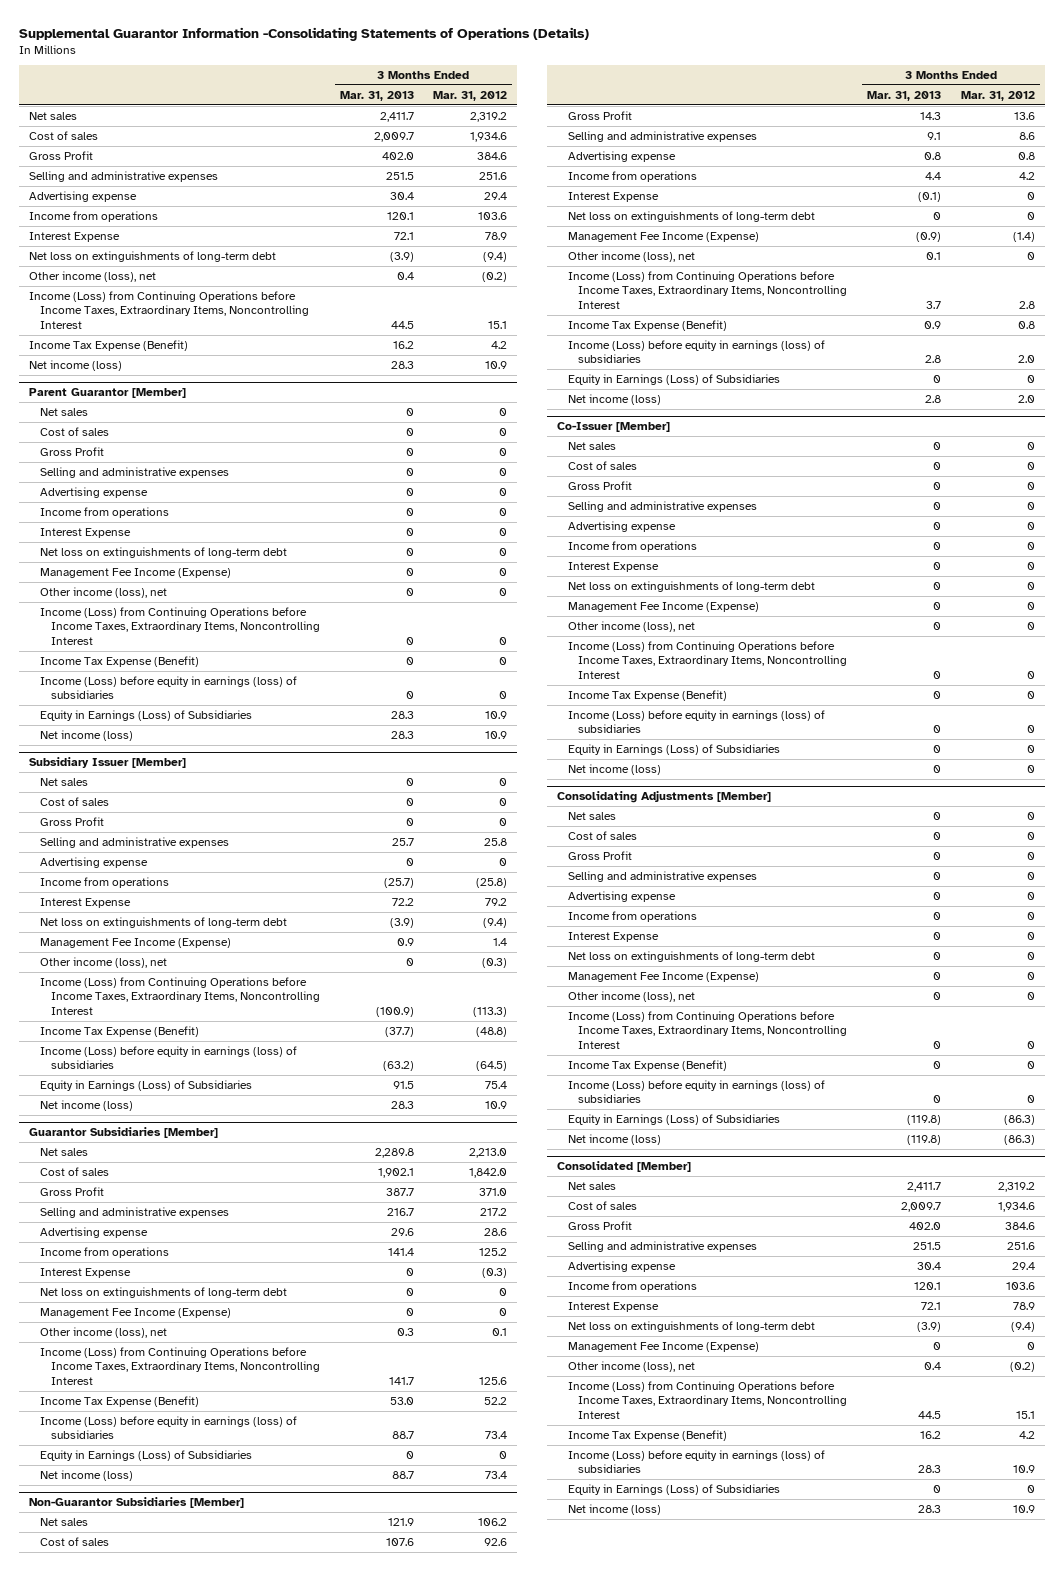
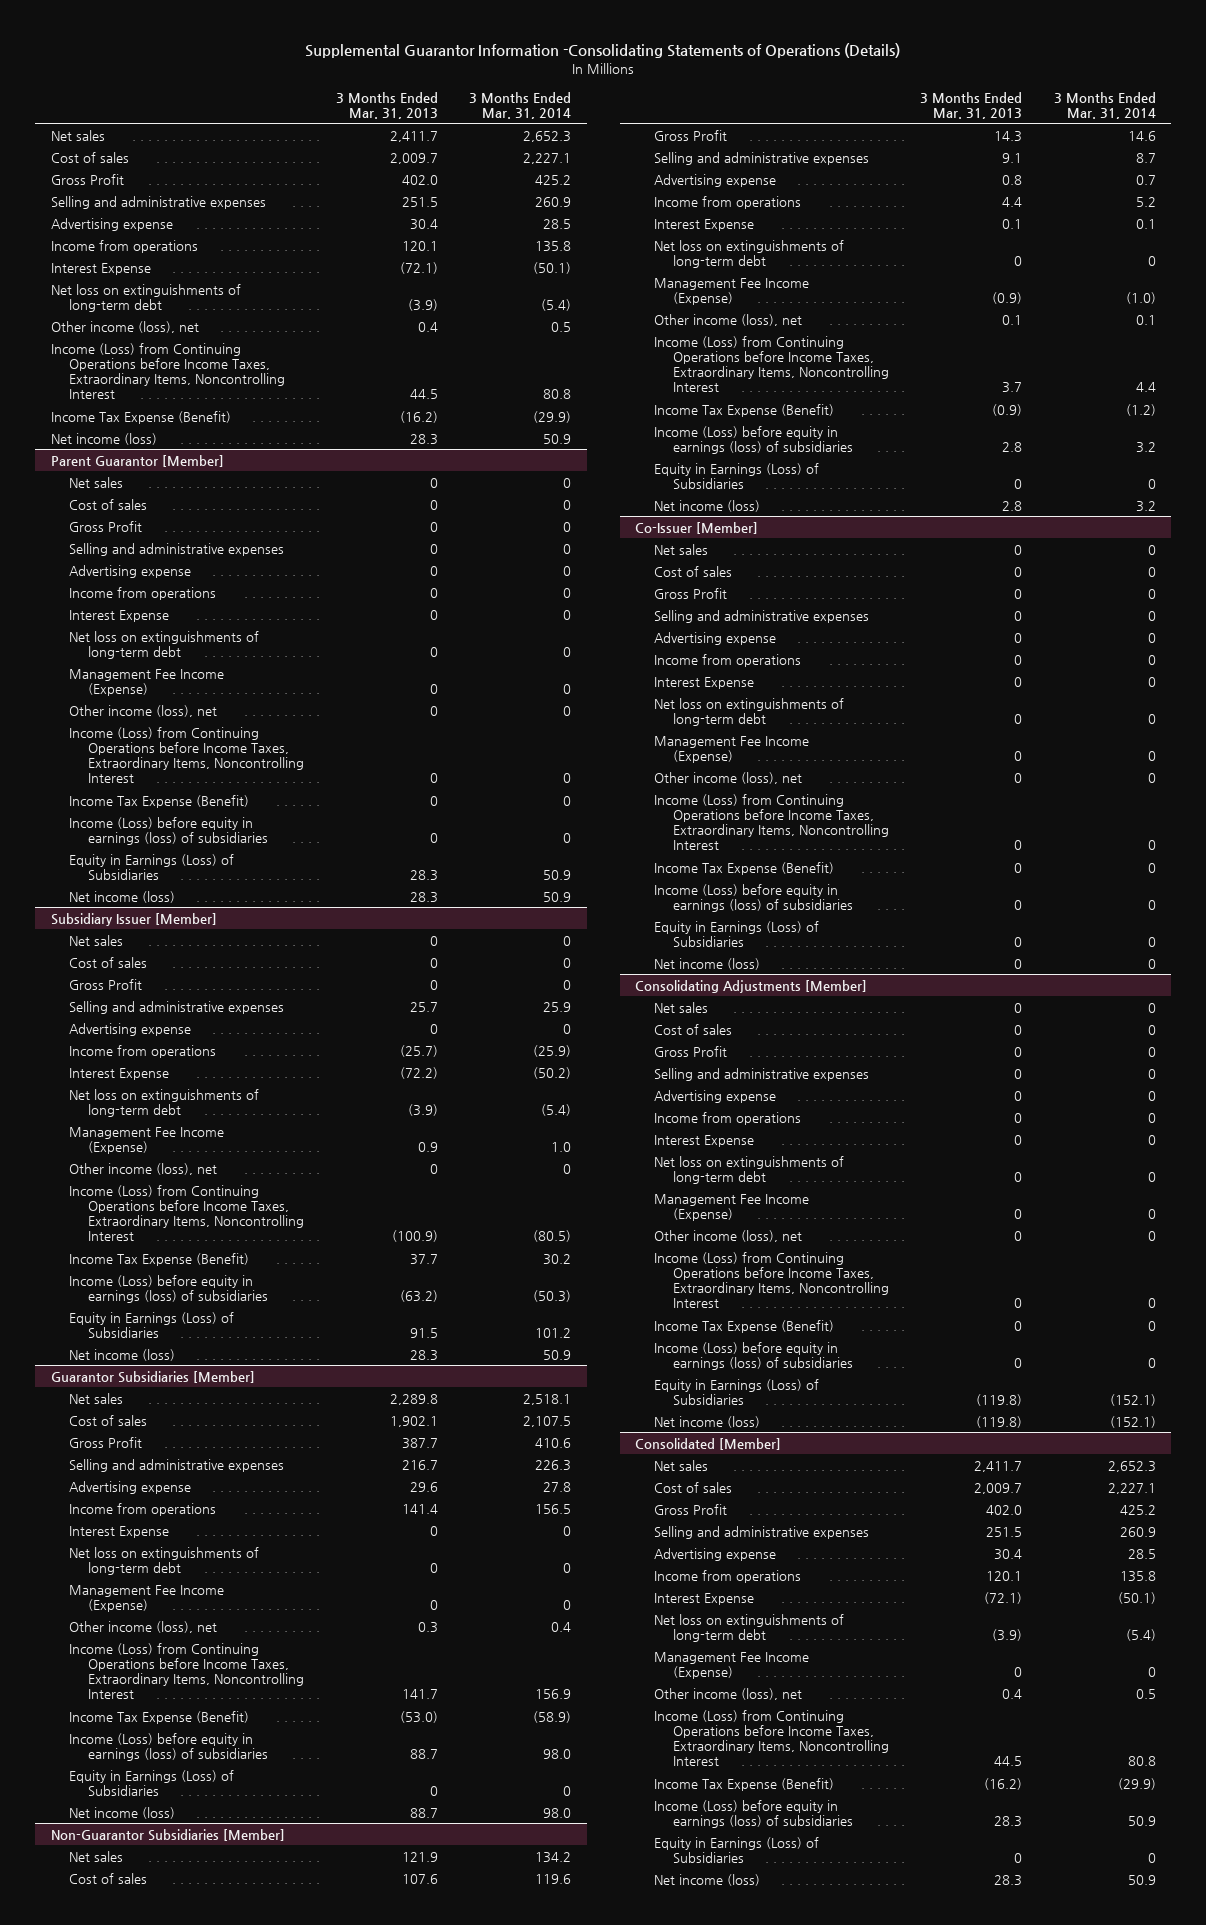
- | 3 Months Ended Mar. 31, 2013 | 3 Months Ended Mar. 31, 2012
+ | 3 Months Ended Mar. 31, 2013 | 3 Months Ended Mar. 31, 2014
- Interest Expense | 72.1 | 78.9
+ Interest Expense | (72.1) | (50.1)
- Income Tax Expense (Benefit) | 16.2 | 4.2
+ Income Tax Expense (Benefit) | (16.2) | (29.9)
@ Subsidiary Issuer [Member]
- Interest Expense | 72.2 | 79.2
+ Interest Expense | (72.2) | (50.2)
- Income Tax Expense (Benefit) | (37.7) | (48.8)
+ Income Tax Expense (Benefit) | 37.7 | 30.2
@ Guarantor Subsidiaries [Member]
- Income Tax Expense (Benefit) | 53.0 | 52.2
+ Income Tax Expense (Benefit) | (53.0) | (58.9)
@ Non-Guarantor Subsidiaries [Member]
- Interest Expense | (0.1) | 0
+ Interest Expense | 0.1 | 0.1
- Income Tax Expense (Benefit) | 0.9 | 0.8
+ Income Tax Expense (Benefit) | (0.9) | (1.2)
@ Consolidated [Member]
- Interest Expense | 72.1 | 78.9
+ Interest Expense | (72.1) | (50.1)
- Income Tax Expense (Benefit) | 16.2 | 4.2
+ Income Tax Expense (Benefit) | (16.2) | (29.9)

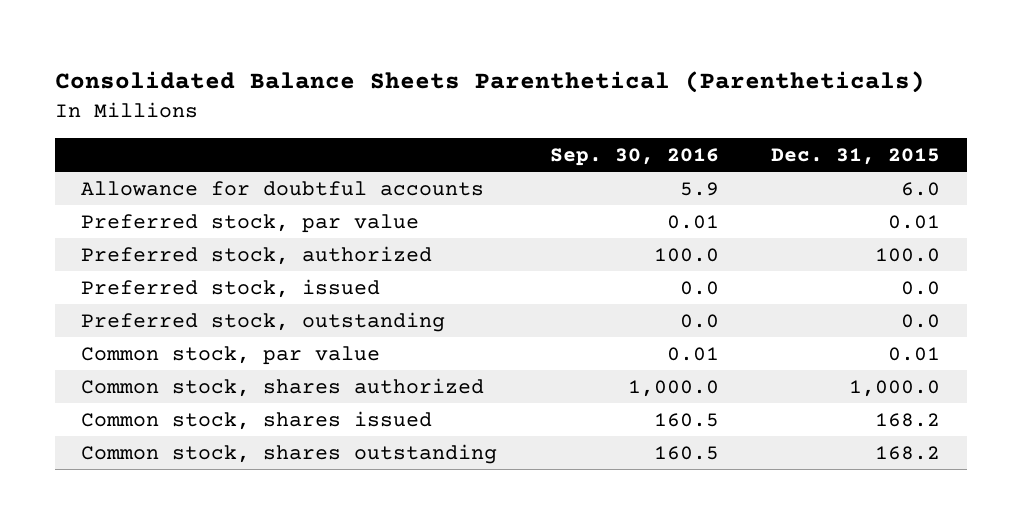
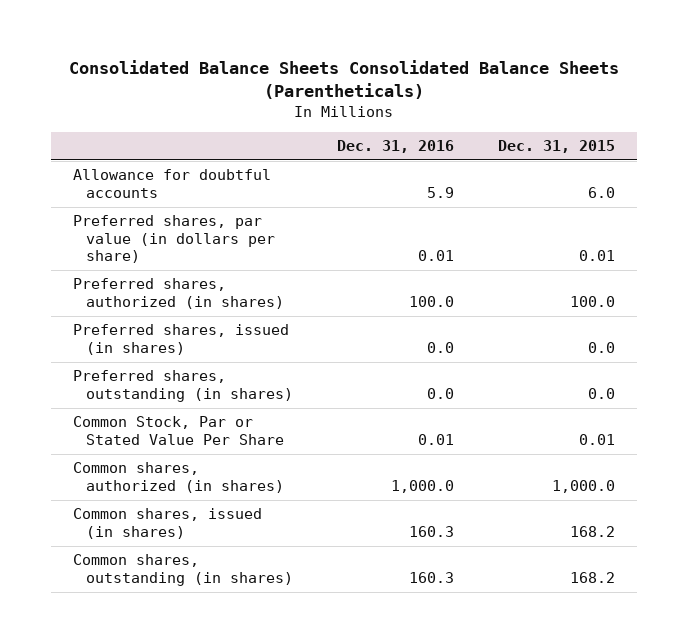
- Consolidated Balance Sheets Parenthetical (Parentheticals)
+ Consolidated Balance Sheets Consolidated Balance Sheets (Parentheticals)
- | Sep. 30, 2016 | Dec. 31, 2015
+ | Dec. 31, 2016 | Dec. 31, 2015
- Preferred stock, par value | 0.01 | 0.01
- Preferred stock, authorized | 100.0 | 100.0
- Preferred stock, issued | 0.0 | 0.0
- Preferred stock, outstanding | 0.0 | 0.0
- Common stock, par value | 0.01 | 0.01
- Common stock, shares authorized | 1,000.0 | 1,000.0
- Common stock, shares issued | 160.5 | 168.2
- Common stock, shares outstanding | 160.5 | 168.2
+ Preferred shares, par value (in dollars per share) | 0.01 | 0.01
+ Preferred shares, authorized (in shares) | 100.0 | 100.0
+ Preferred shares, issued (in shares) | 0.0 | 0.0
+ Preferred shares, outstanding (in shares) | 0.0 | 0.0
+ Common Stock, Par or Stated Value Per Share | 0.01 | 0.01
+ Common shares, authorized (in shares) | 1,000.0 | 1,000.0
+ Common shares, issued (in shares) | 160.3 | 168.2
+ Common shares, outstanding (in shares) | 160.3 | 168.2

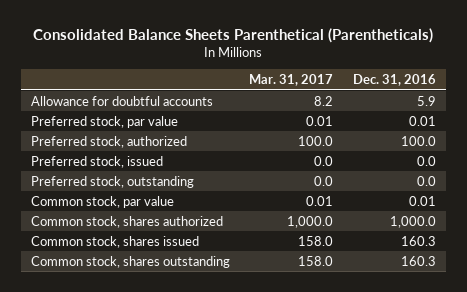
- Consolidated Balance Sheets Consolidated Balance Sheets (Parentheticals)
+ Consolidated Balance Sheets Parenthetical (Parentheticals)
- | Dec. 31, 2016 | Dec. 31, 2015
+ | Mar. 31, 2017 | Dec. 31, 2016
- Preferred shares, par value (in dollars per share) | 0.01 | 0.01
- Preferred shares, authorized (in shares) | 100.0 | 100.0
- Preferred shares, issued (in shares) | 0.0 | 0.0
- Preferred shares, outstanding (in shares) | 0.0 | 0.0
- Common Stock, Par or Stated Value Per Share | 0.01 | 0.01
- Common shares, authorized (in shares) | 1,000.0 | 1,000.0
- Common shares, issued (in shares) | 160.3 | 168.2
- Common shares, outstanding (in shares) | 160.3 | 168.2
+ Preferred stock, par value | 0.01 | 0.01
+ Preferred stock, authorized | 100.0 | 100.0
+ Preferred stock, issued | 0.0 | 0.0
+ Preferred stock, outstanding | 0.0 | 0.0
+ Common stock, par value | 0.01 | 0.01
+ Common stock, shares authorized | 1,000.0 | 1,000.0
+ Common stock, shares issued | 158.0 | 160.3
+ Common stock, shares outstanding | 158.0 | 160.3

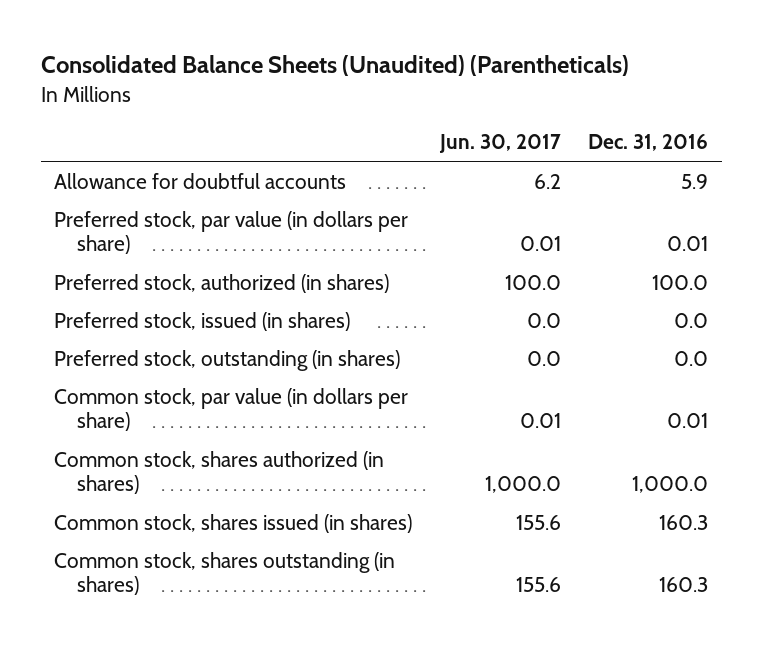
- Consolidated Balance Sheets Parenthetical (Parentheticals)
+ Consolidated Balance Sheets (Unaudited) (Parentheticals)
- | Mar. 31, 2017 | Dec. 31, 2016
+ | Jun. 30, 2017 | Dec. 31, 2016
- Preferred stock, par value | 0.01 | 0.01
- Preferred stock, authorized | 100.0 | 100.0
- Preferred stock, issued | 0.0 | 0.0
- Preferred stock, outstanding | 0.0 | 0.0
- Common stock, par value | 0.01 | 0.01
- Common stock, shares authorized | 1,000.0 | 1,000.0
- Common stock, shares issued | 158.0 | 160.3
- Common stock, shares outstanding | 158.0 | 160.3
+ Preferred stock, par value (in dollars per share) | 0.01 | 0.01
+ Preferred stock, authorized (in shares) | 100.0 | 100.0
+ Preferred stock, issued (in shares) | 0.0 | 0.0
+ Preferred stock, outstanding (in shares) | 0.0 | 0.0
+ Common stock, par value (in dollars per share) | 0.01 | 0.01
+ Common stock, shares authorized (in shares) | 1,000.0 | 1,000.0
+ Common stock, shares issued (in shares) | 155.6 | 160.3
+ Common stock, shares outstanding (in shares) | 155.6 | 160.3

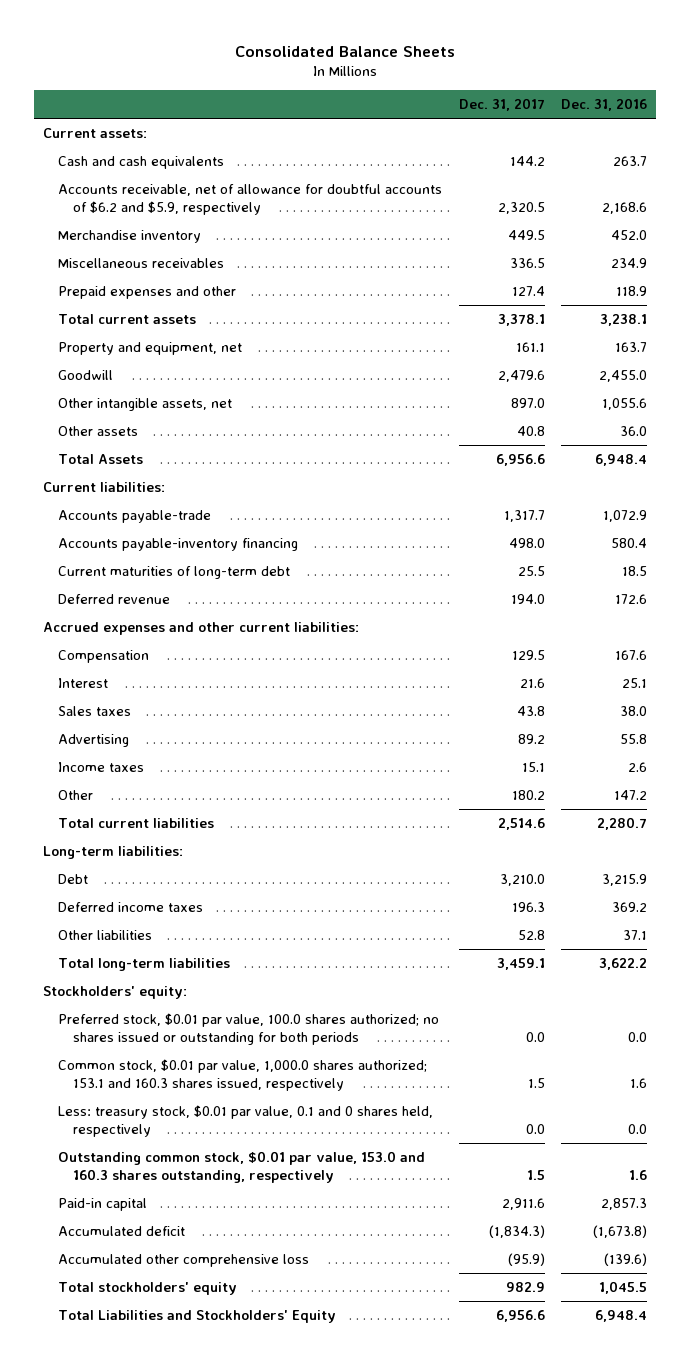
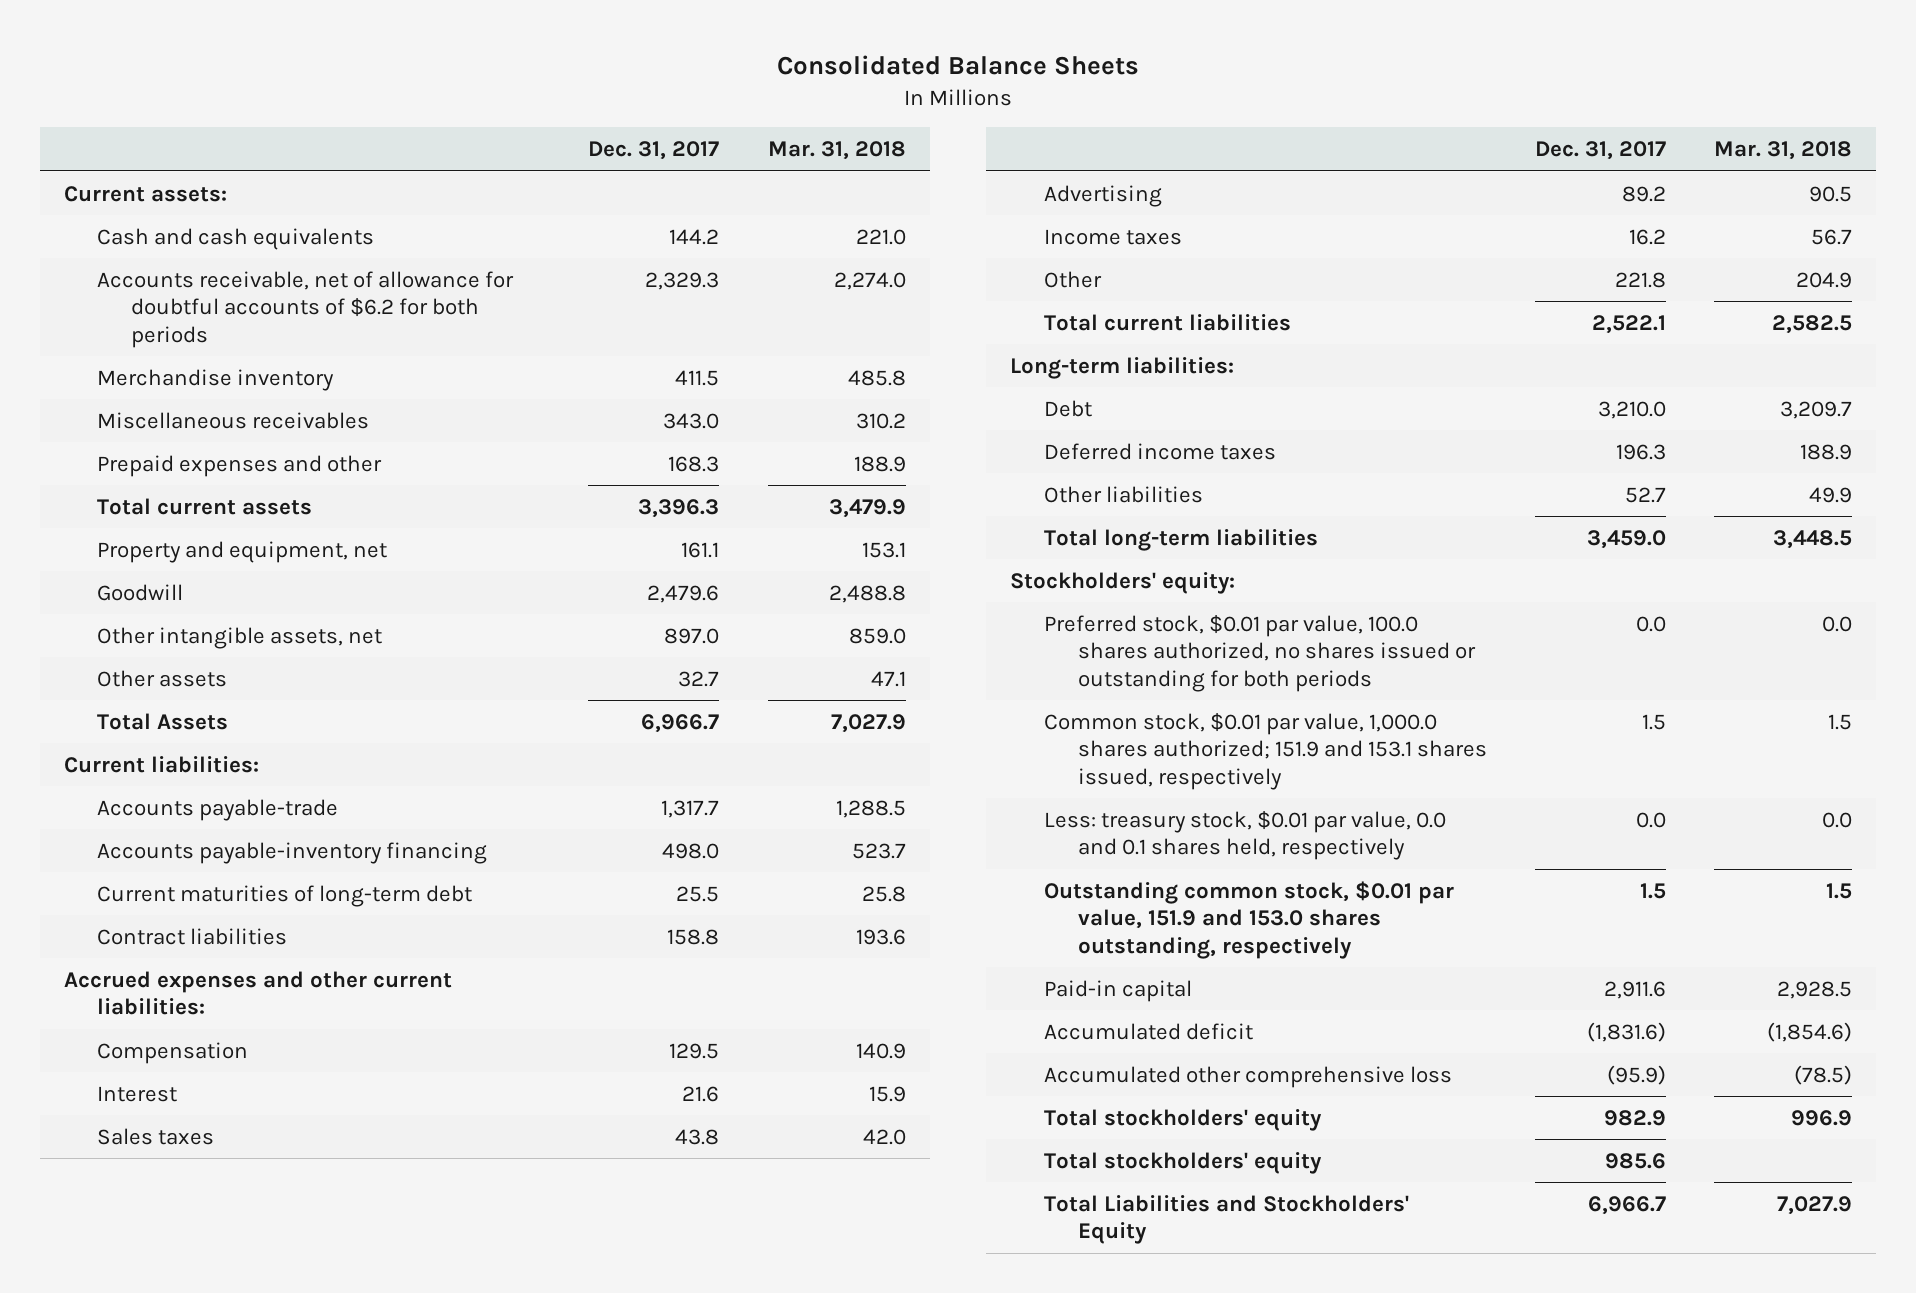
- | Dec. 31, 2017 | Dec. 31, 2016
+ | Dec. 31, 2017 | Mar. 31, 2018
- Accounts receivable, net of allowance for doubtful accounts of $6.2 and $5.9, respectively | 2,320.5 | 2,168.6
- Merchandise inventory | 449.5 | 452.0
- Miscellaneous receivables | 336.5 | 234.9
- Prepaid expenses and other | 127.4 | 118.9
- Total current assets | 3,378.1 | 3,238.1
+ Accounts receivable, net of allowance for doubtful accounts of $6.2 for both periods | 2,329.3 | 2,274.0
+ Merchandise inventory | 411.5 | 485.8
+ Miscellaneous receivables | 343.0 | 310.2
+ Prepaid expenses and other | 168.3 | 188.9
+ Total current assets | 3,396.3 | 3,479.9
- Other assets | 40.8 | 36.0
- Total Assets | 6,956.6 | 6,948.4
+ Other assets | 32.7 | 47.1
+ Total Assets | 6,966.7 | 7,027.9
- Deferred revenue | 194.0 | 172.6
+ Contract liabilities | 158.8 | 193.6
- Income taxes | 15.1 | 2.6
- Other | 180.2 | 147.2
- Total current liabilities | 2,514.6 | 2,280.7
+ Income taxes | 16.2 | 56.7
+ Other | 221.8 | 204.9
+ Total current liabilities | 2,522.1 | 2,582.5
- Other liabilities | 52.8 | 37.1
- Total long-term liabilities | 3,459.1 | 3,622.2
+ Other liabilities | 52.7 | 49.9
+ Total long-term liabilities | 3,459.0 | 3,448.5
- Preferred stock, $0.01 par value, 100.0 shares authorized; no shares issued or outstanding for both periods | 0.0 | 0.0
- Common stock, $0.01 par value, 1,000.0 shares authorized; 153.1 and 160.3 shares issued, respectively | 1.5 | 1.6
- Less: treasury stock, $0.01 par value, 0.1 and 0 shares held, respectively | 0.0 | 0.0
- Outstanding common stock, $0.01 par value, 153.0 and 160.3 shares outstanding, respectively | 1.5 | 1.6
+ Preferred stock, $0.01 par value, 100.0 shares authorized, no shares issued or outstanding for both periods | 0.0 | 0.0
+ Common stock, $0.01 par value, 1,000.0 shares authorized; 151.9 and 153.1 shares issued, respectively | 1.5 | 1.5
+ Less: treasury stock, $0.01 par value, 0.0 and 0.1 shares held, respectively | 0.0 | 0.0
+ Outstanding common stock, $0.01 par value, 151.9 and 153.0 shares outstanding, respectively | 1.5 | 1.5
- Accumulated deficit | (1,834.3) | (1,673.8)
+ Accumulated deficit | (1,831.6) | (1,854.6)
- Total Liabilities and Stockholders' Equity | 6,956.6 | 6,948.4
+ Total stockholders' equity | 985.6 |
+ Total Liabilities and Stockholders' Equity | 6,966.7 | 7,027.9

